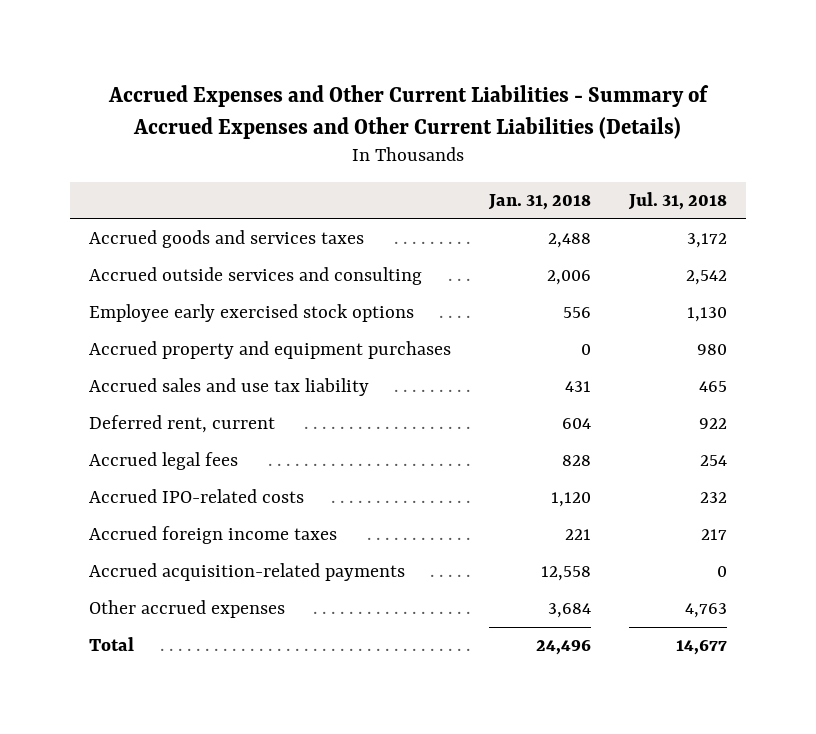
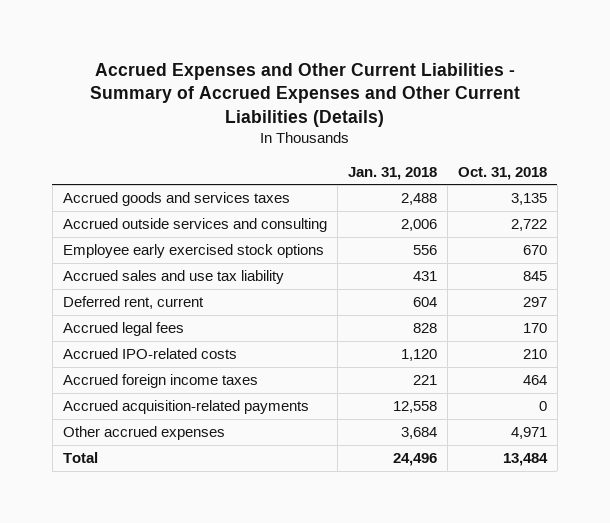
- | Jan. 31, 2018 | Jul. 31, 2018
+ | Jan. 31, 2018 | Oct. 31, 2018
- Accrued property and equipment purchases | 0 | 980

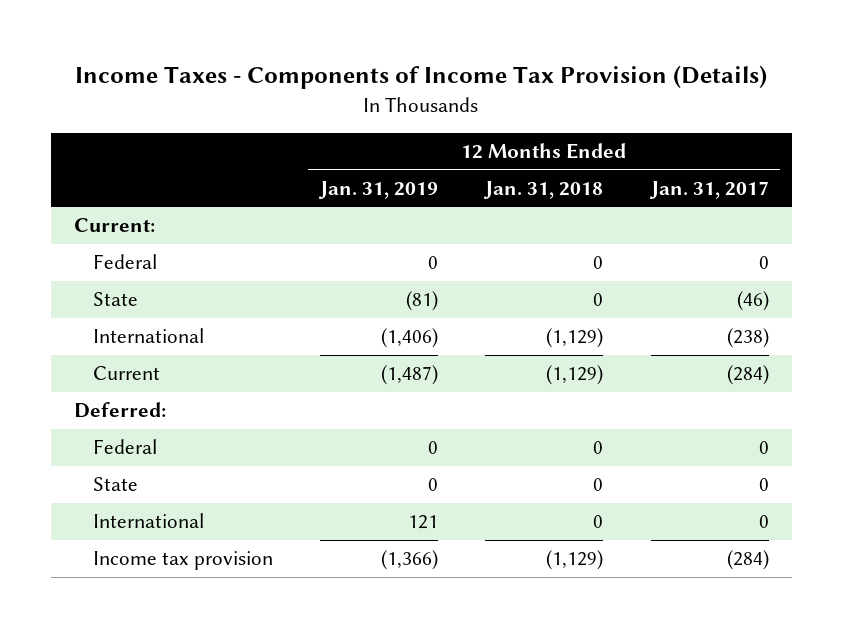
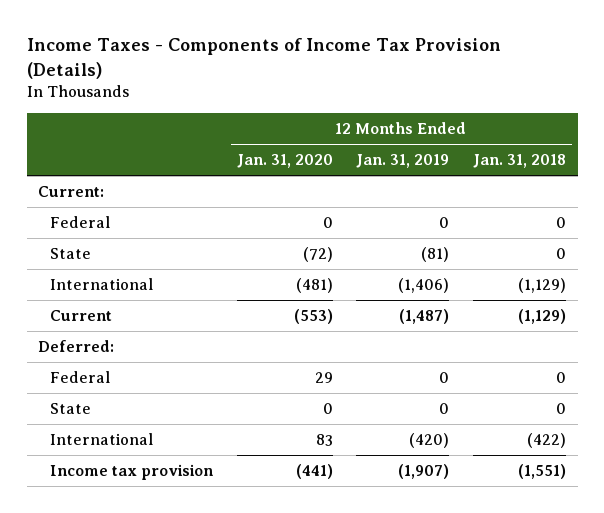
- | 12 Months Ended Jan. 31, 2019 | 12 Months Ended Jan. 31, 2018 | 12 Months Ended Jan. 31, 2017
+ | 12 Months Ended Jan. 31, 2020 | 12 Months Ended Jan. 31, 2019 | 12 Months Ended Jan. 31, 2018
- International | 121 | 0 | 0
- Income tax provision | (1,366) | (1,129) | (284)
+ International | 83 | (420) | (422)
+ Income tax provision | (441) | (1,907) | (1,551)

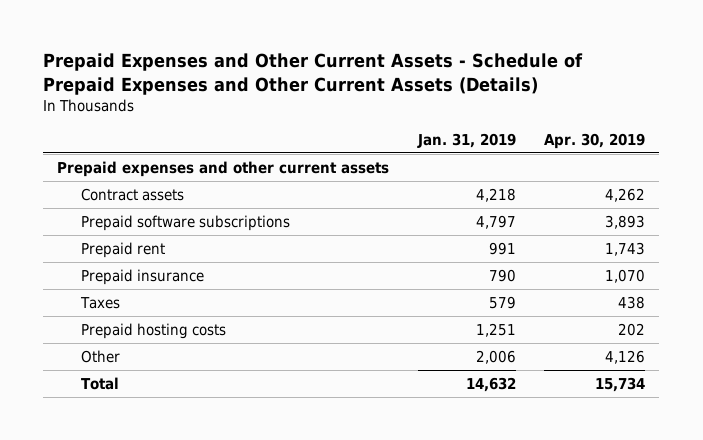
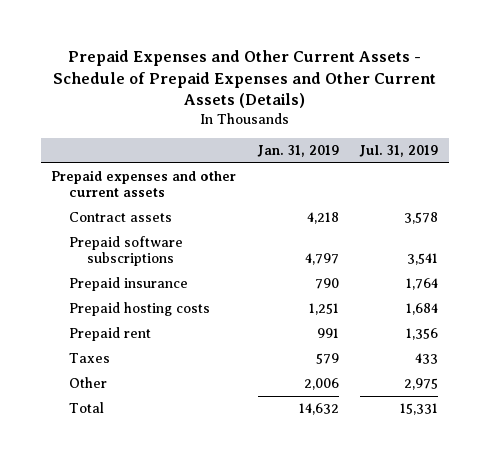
- | Jan. 31, 2019 | Apr. 30, 2019
+ | Jan. 31, 2019 | Jul. 31, 2019
moved down: Prepaid rent | 991 | 1,356
moved down: Taxes | 579 | 433

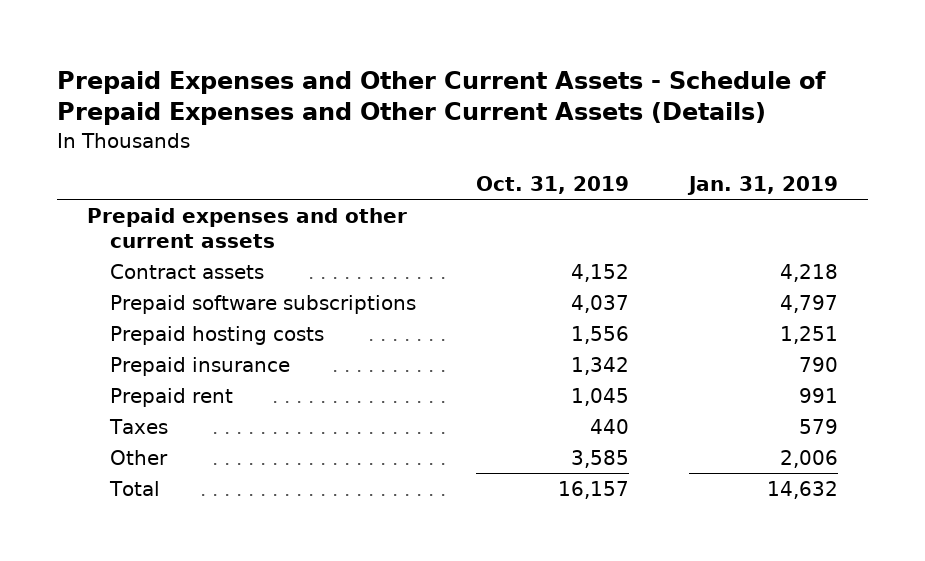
- | Jan. 31, 2019 | Jul. 31, 2019
+ | Oct. 31, 2019 | Jan. 31, 2019
moved down: Prepaid insurance | 1,342 | 790

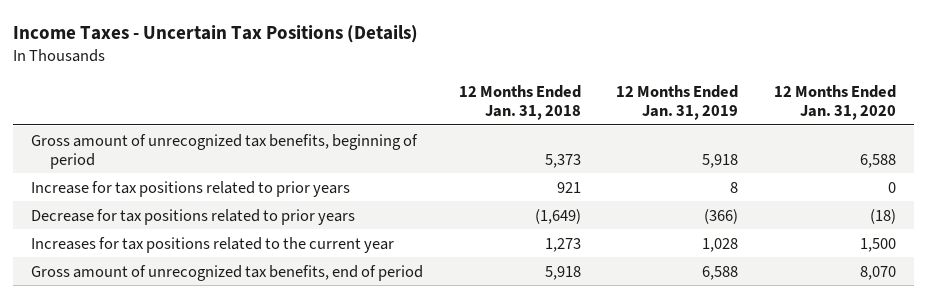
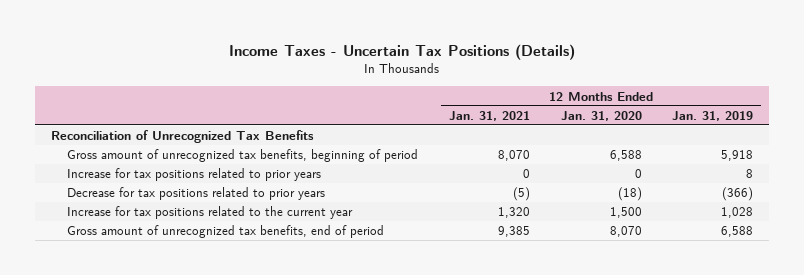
- | 12 Months Ended Jan. 31, 2018 | 12 Months Ended Jan. 31, 2019 | 12 Months Ended Jan. 31, 2020
+ | 12 Months Ended Jan. 31, 2021 | 12 Months Ended Jan. 31, 2020 | 12 Months Ended Jan. 31, 2019
+ Reconciliation of Unrecognized Tax Benefits
- Increases for tax positions related to the current year | 1,273 | 1,028 | 1,500
+ Increase for tax positions related to the current year | 1,320 | 1,500 | 1,028

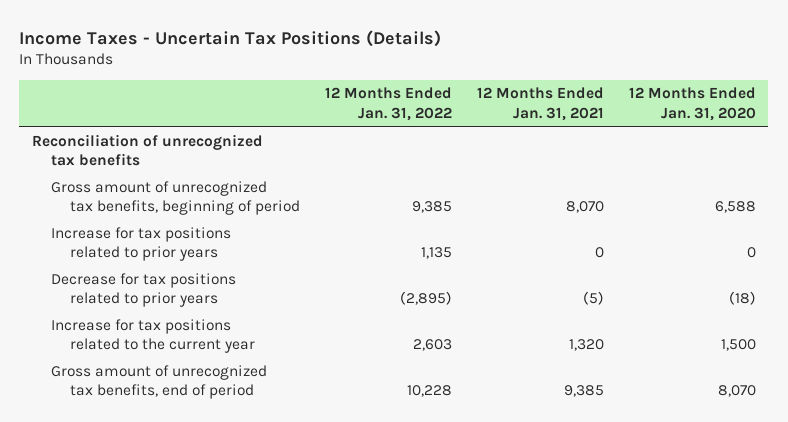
- | 12 Months Ended Jan. 31, 2021 | 12 Months Ended Jan. 31, 2020 | 12 Months Ended Jan. 31, 2019
+ | 12 Months Ended Jan. 31, 2022 | 12 Months Ended Jan. 31, 2021 | 12 Months Ended Jan. 31, 2020
- Reconciliation of Unrecognized Tax Benefits
+ Reconciliation of unrecognized tax benefits

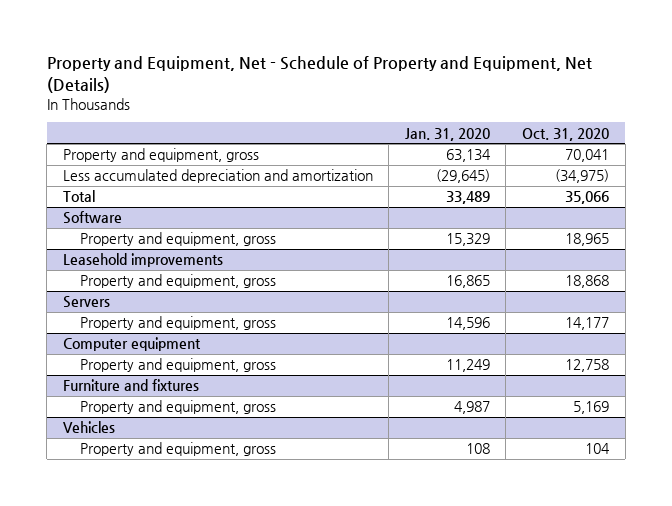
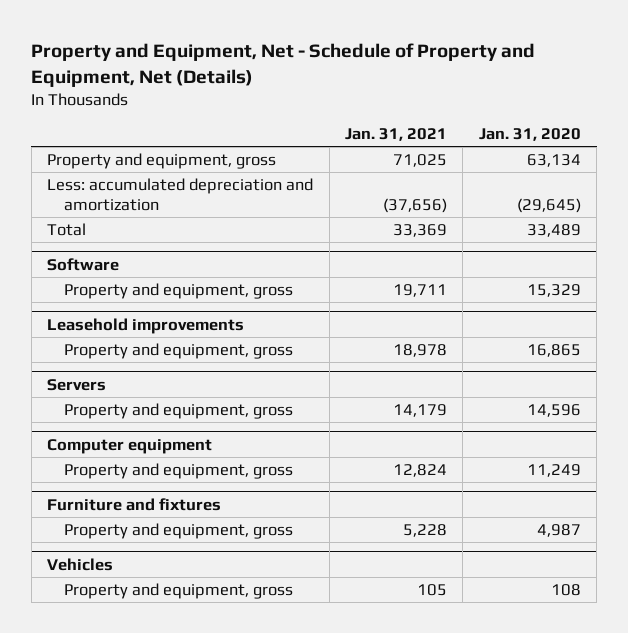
- | Jan. 31, 2020 | Oct. 31, 2020
+ | Jan. 31, 2021 | Jan. 31, 2020
- Less accumulated depreciation and amortization | (29,645) | (34,975)
+ Less: accumulated depreciation and amortization | (37,656) | (29,645)

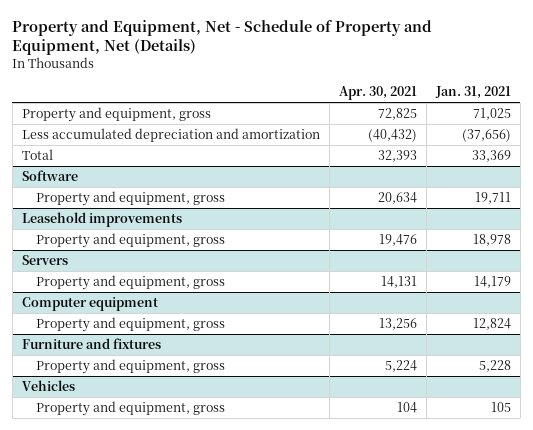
- | Jan. 31, 2021 | Jan. 31, 2020
+ | Apr. 30, 2021 | Jan. 31, 2021
- Less: accumulated depreciation and amortization | (37,656) | (29,645)
+ Less accumulated depreciation and amortization | (40,432) | (37,656)

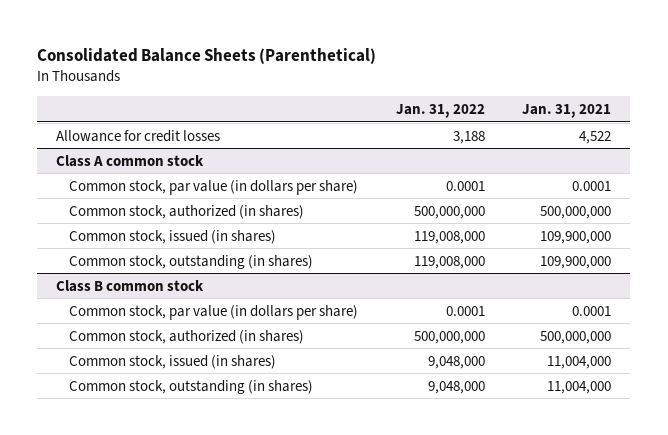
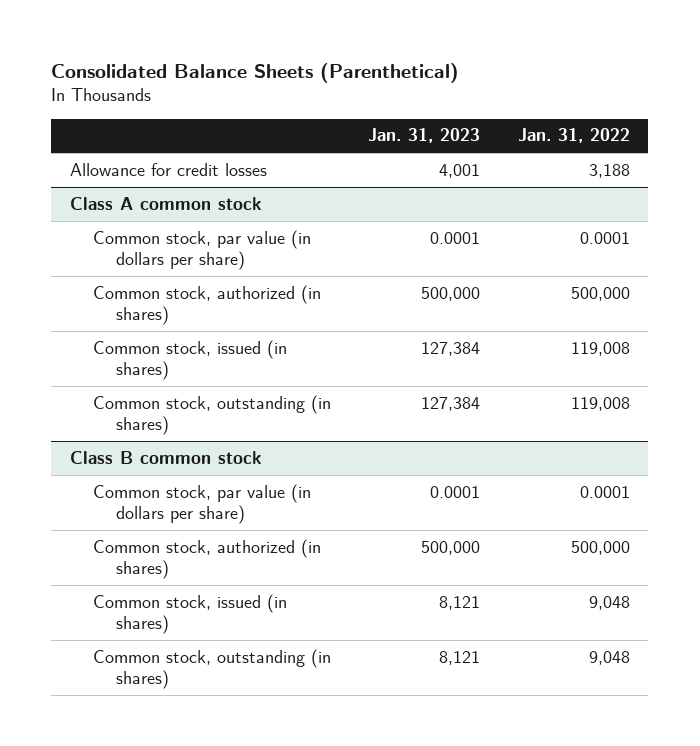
- | Jan. 31, 2022 | Jan. 31, 2021
+ | Jan. 31, 2023 | Jan. 31, 2022
@ Class A common stock
- Common stock, authorized (in shares) | 500,000,000 | 500,000,000
- Common stock, issued (in shares) | 119,008,000 | 109,900,000
- Common stock, outstanding (in shares) | 119,008,000 | 109,900,000
+ Common stock, authorized (in shares) | 500,000 | 500,000
+ Common stock, issued (in shares) | 127,384 | 119,008
+ Common stock, outstanding (in shares) | 127,384 | 119,008
@ Class B common stock
- Common stock, authorized (in shares) | 500,000,000 | 500,000,000
- Common stock, issued (in shares) | 9,048,000 | 11,004,000
- Common stock, outstanding (in shares) | 9,048,000 | 11,004,000
+ Common stock, authorized (in shares) | 500,000 | 500,000
+ Common stock, issued (in shares) | 8,121 | 9,048
+ Common stock, outstanding (in shares) | 8,121 | 9,048

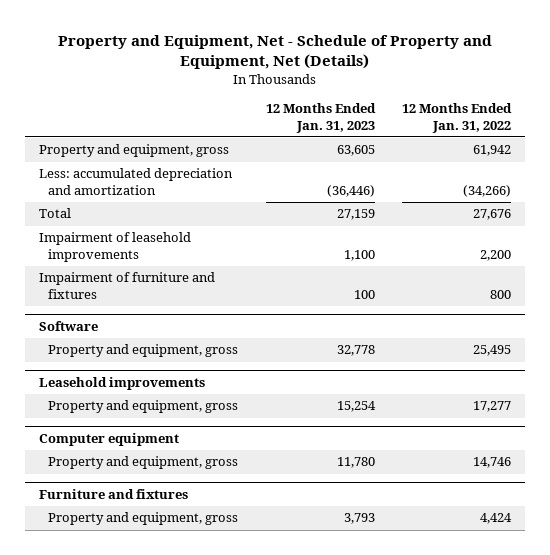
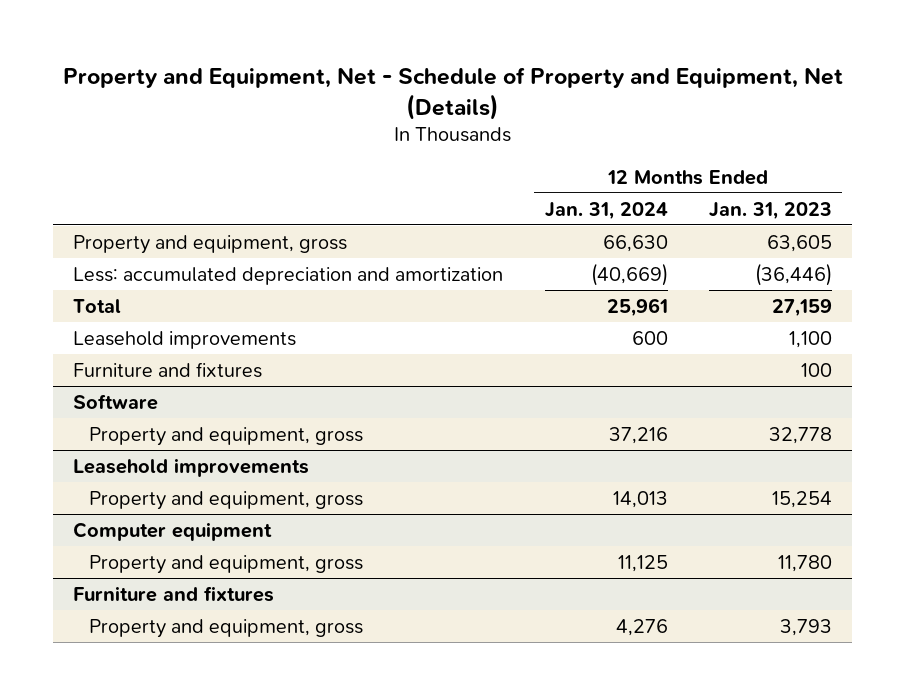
- | 12 Months Ended Jan. 31, 2023 | 12 Months Ended Jan. 31, 2022
+ | 12 Months Ended Jan. 31, 2024 | 12 Months Ended Jan. 31, 2023
- Impairment of leasehold improvements | 1,100 | 2,200
- Impairment of furniture and fixtures | 100 | 800
+ Leasehold improvements | 600 | 1,100
+ Furniture and fixtures | | 100

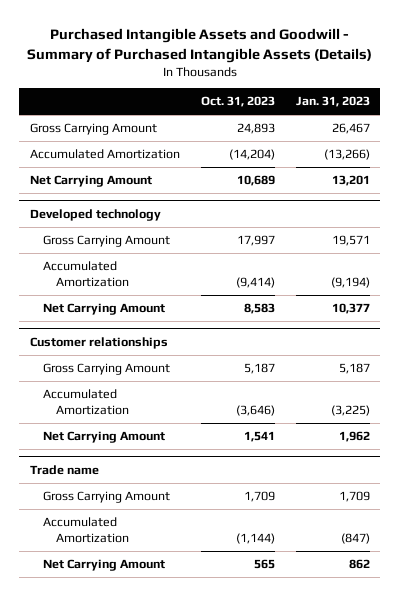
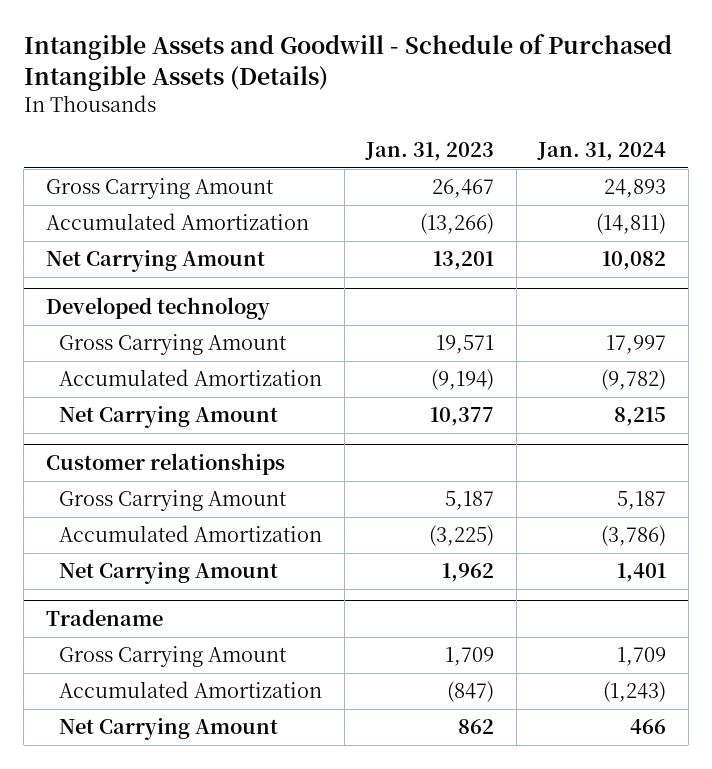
- Purchased Intangible Assets and Goodwill - Summary of Purchased Intangible Assets (Details)
+ Intangible Assets and Goodwill - Schedule of Purchased Intangible Assets (Details)
- | Oct. 31, 2023 | Jan. 31, 2023
+ | Jan. 31, 2023 | Jan. 31, 2024
- Trade name
+ Tradename

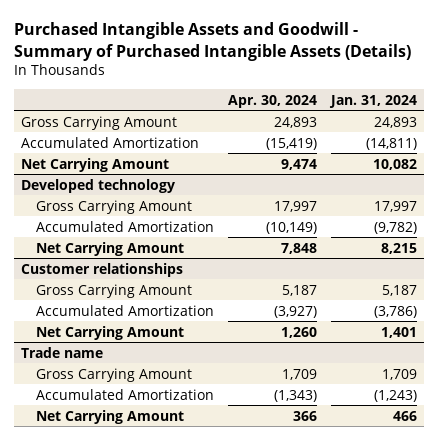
- Intangible Assets and Goodwill - Schedule of Purchased Intangible Assets (Details)
+ Purchased Intangible Assets and Goodwill - Summary of Purchased Intangible Assets (Details)
- | Jan. 31, 2023 | Jan. 31, 2024
+ | Apr. 30, 2024 | Jan. 31, 2024
- Tradename
+ Trade name

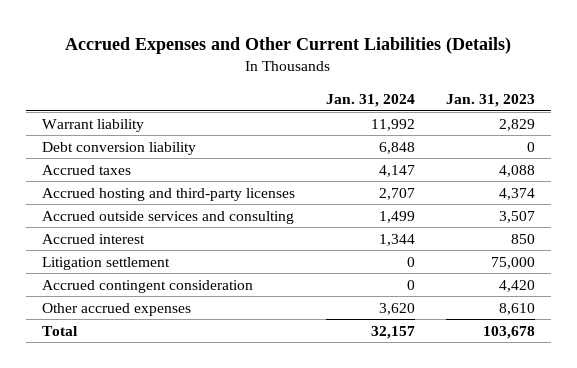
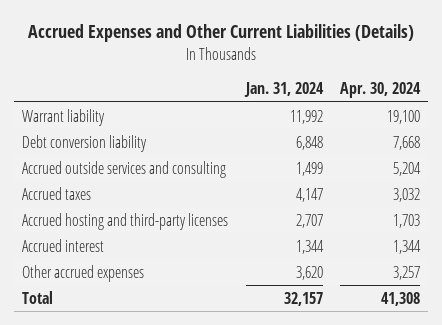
- | Jan. 31, 2024 | Jan. 31, 2023
+ | Jan. 31, 2024 | Apr. 30, 2024
moved up: Accrued outside services and consulting | 1,499 | 5,204
- Litigation settlement | 0 | 75,000
- Accrued contingent consideration | 0 | 4,420

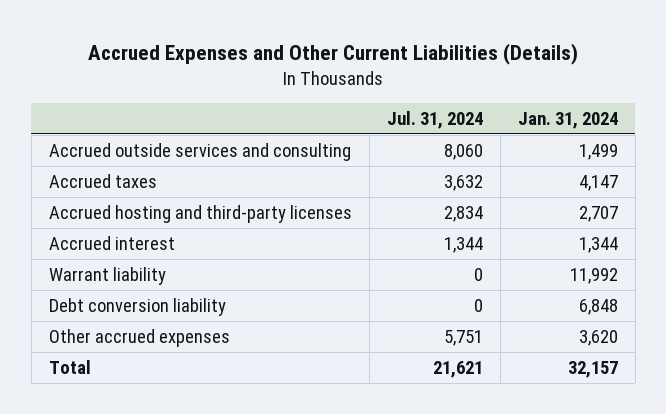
- | Jan. 31, 2024 | Apr. 30, 2024
+ | Jul. 31, 2024 | Jan. 31, 2024
moved down: Warrant liability | 0 | 11,992
moved down: Debt conversion liability | 0 | 6,848

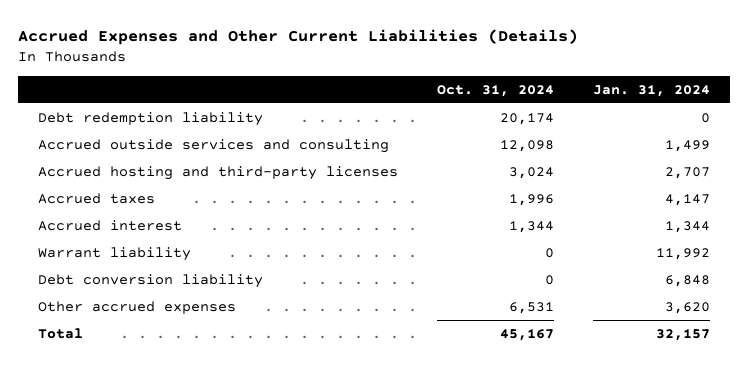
- | Jul. 31, 2024 | Jan. 31, 2024
+ | Oct. 31, 2024 | Jan. 31, 2024
+ Debt redemption liability | 20,174 | 0
moved down: Accrued taxes | 1,996 | 4,147

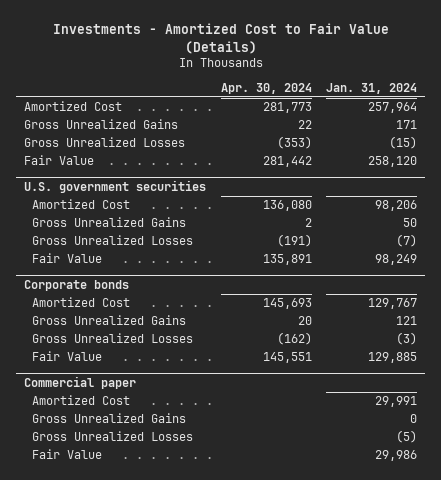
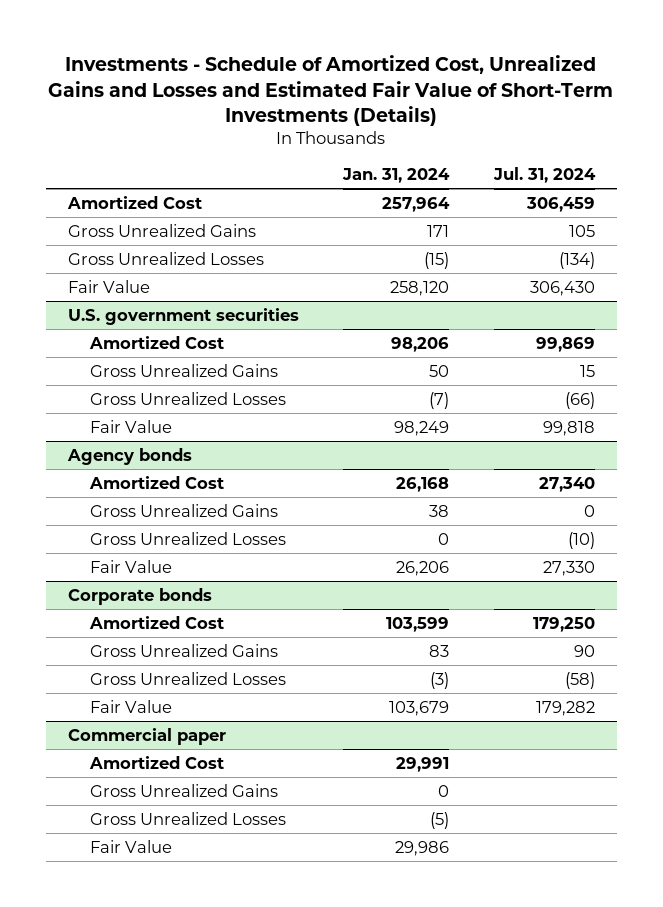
- Investments - Amortized Cost to Fair Value (Details)
+ Investments - Schedule of Amortized Cost, Unrealized Gains and Losses and Estimated Fair Value of Short-Term Investments (Details)
- | Apr. 30, 2024 | Jan. 31, 2024
+ | Jan. 31, 2024 | Jul. 31, 2024
+ Agency bonds
+ Amortized Cost | 26,168 | 27,340
+ Gross Unrealized Gains | 38 | 0
+ Gross Unrealized Losses | 0 | (10)
+ Fair Value | 26,206 | 27,330
@ Corporate bonds
- Amortized Cost | 145,693 | 129,767
- Gross Unrealized Gains | 20 | 121
+ Amortized Cost | 103,599 | 179,250
+ Gross Unrealized Gains | 83 | 90
- Fair Value | 145,551 | 129,885
+ Fair Value | 103,679 | 179,282

